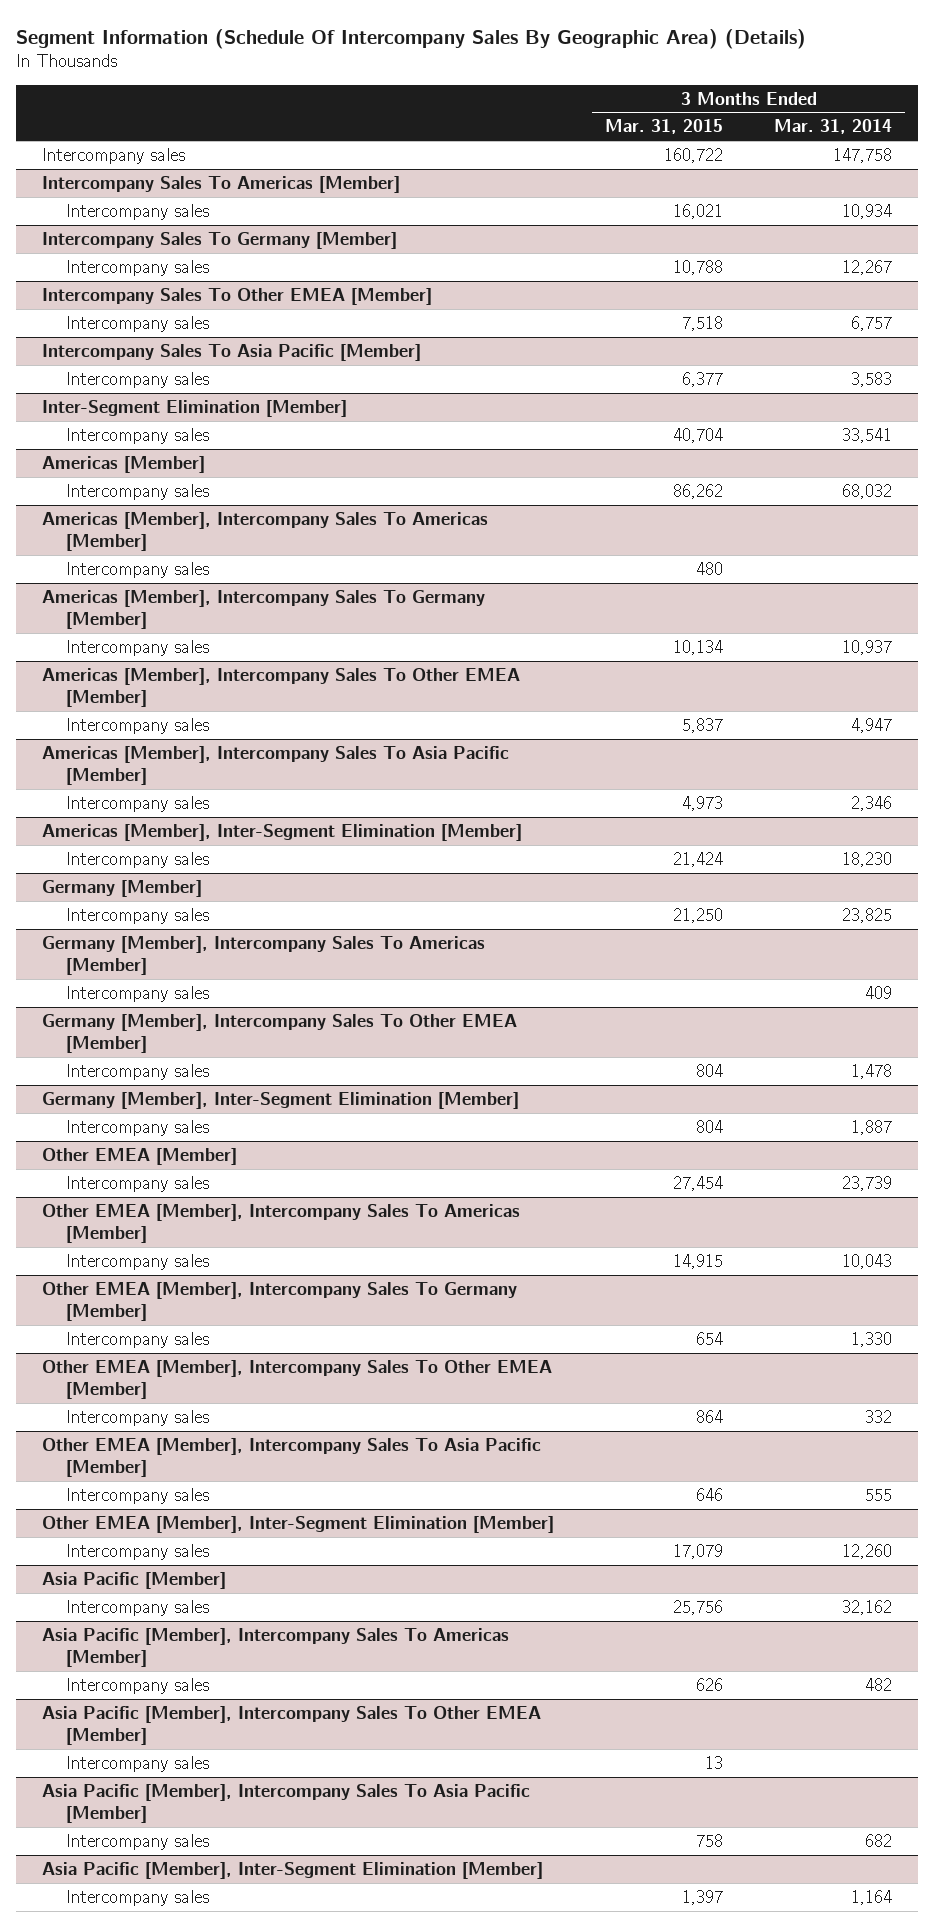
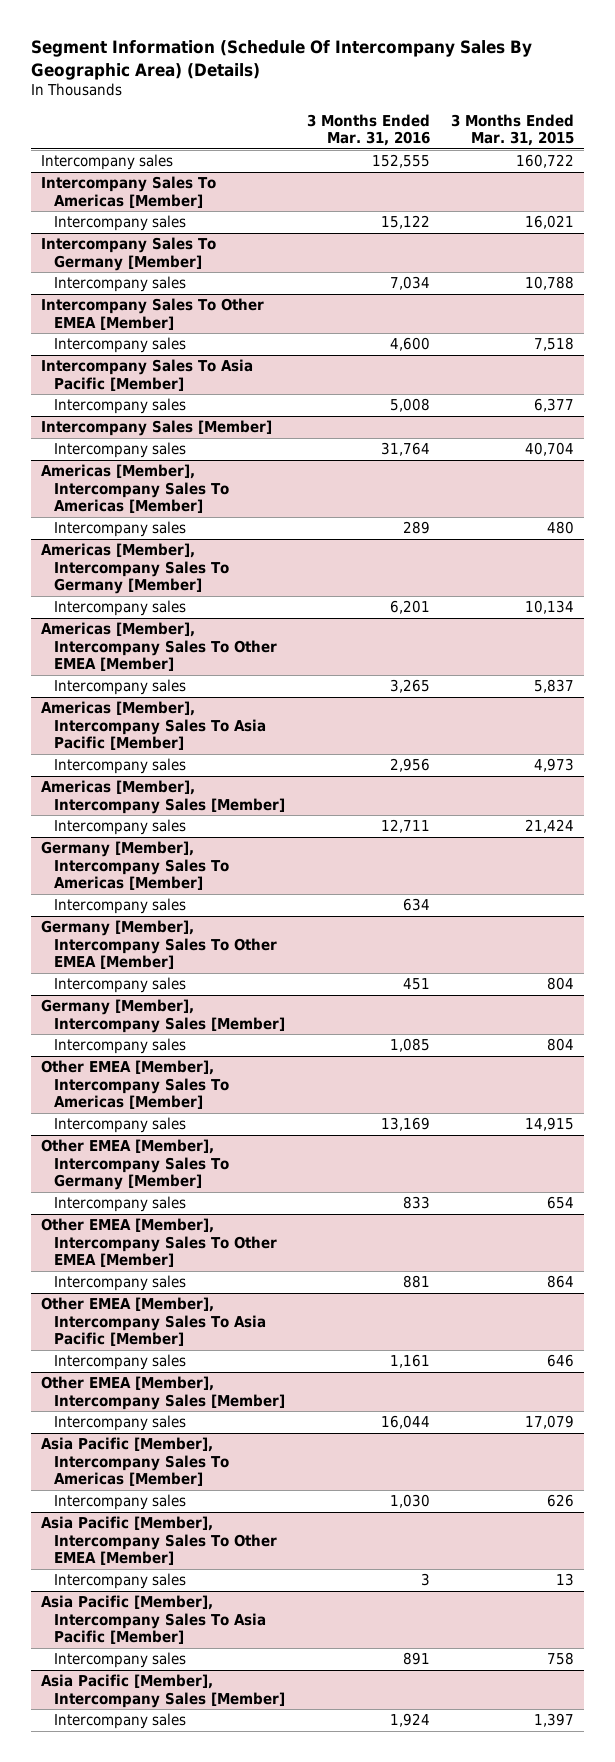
- | 3 Months Ended Mar. 31, 2015 | 3 Months Ended Mar. 31, 2014
+ | 3 Months Ended Mar. 31, 2016 | 3 Months Ended Mar. 31, 2015
- Inter-Segment Elimination [Member]
+ Intercompany Sales [Member]
- Americas [Member]
- Intercompany sales | 86,262 | 68,032
- Americas [Member], Inter-Segment Elimination [Member]
+ Americas [Member], Intercompany Sales [Member]
- Germany [Member]
- Intercompany sales | 21,250 | 23,825
- Germany [Member], Inter-Segment Elimination [Member]
+ Germany [Member], Intercompany Sales [Member]
- Other EMEA [Member]
- Intercompany sales | 27,454 | 23,739
- Other EMEA [Member], Inter-Segment Elimination [Member]
+ Other EMEA [Member], Intercompany Sales [Member]
- Asia Pacific [Member]
- Intercompany sales | 25,756 | 32,162
- Asia Pacific [Member], Inter-Segment Elimination [Member]
+ Asia Pacific [Member], Intercompany Sales [Member]

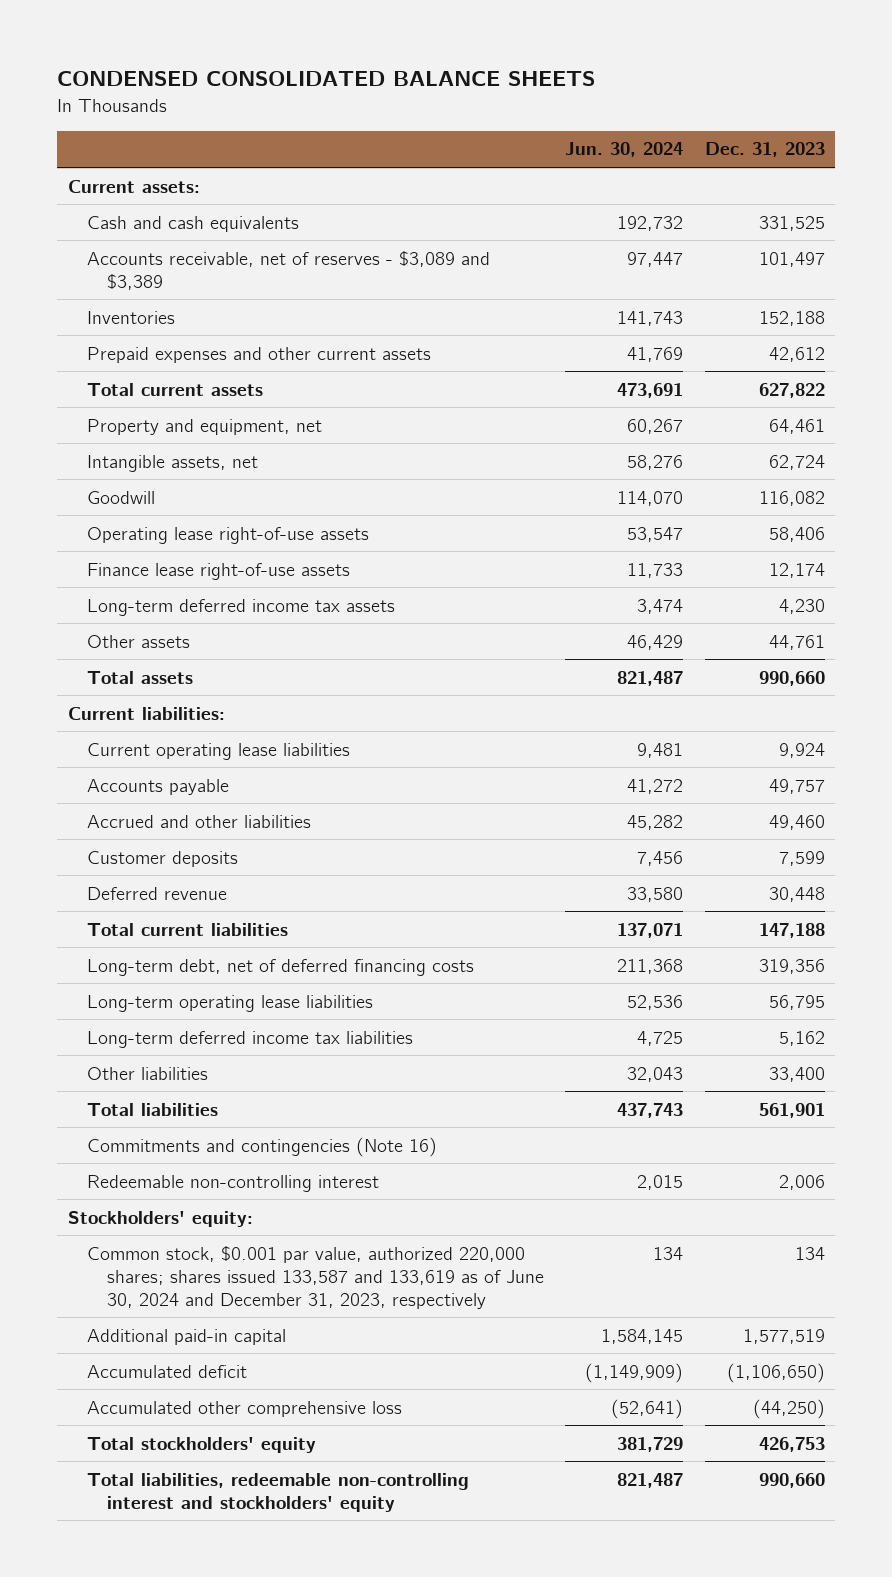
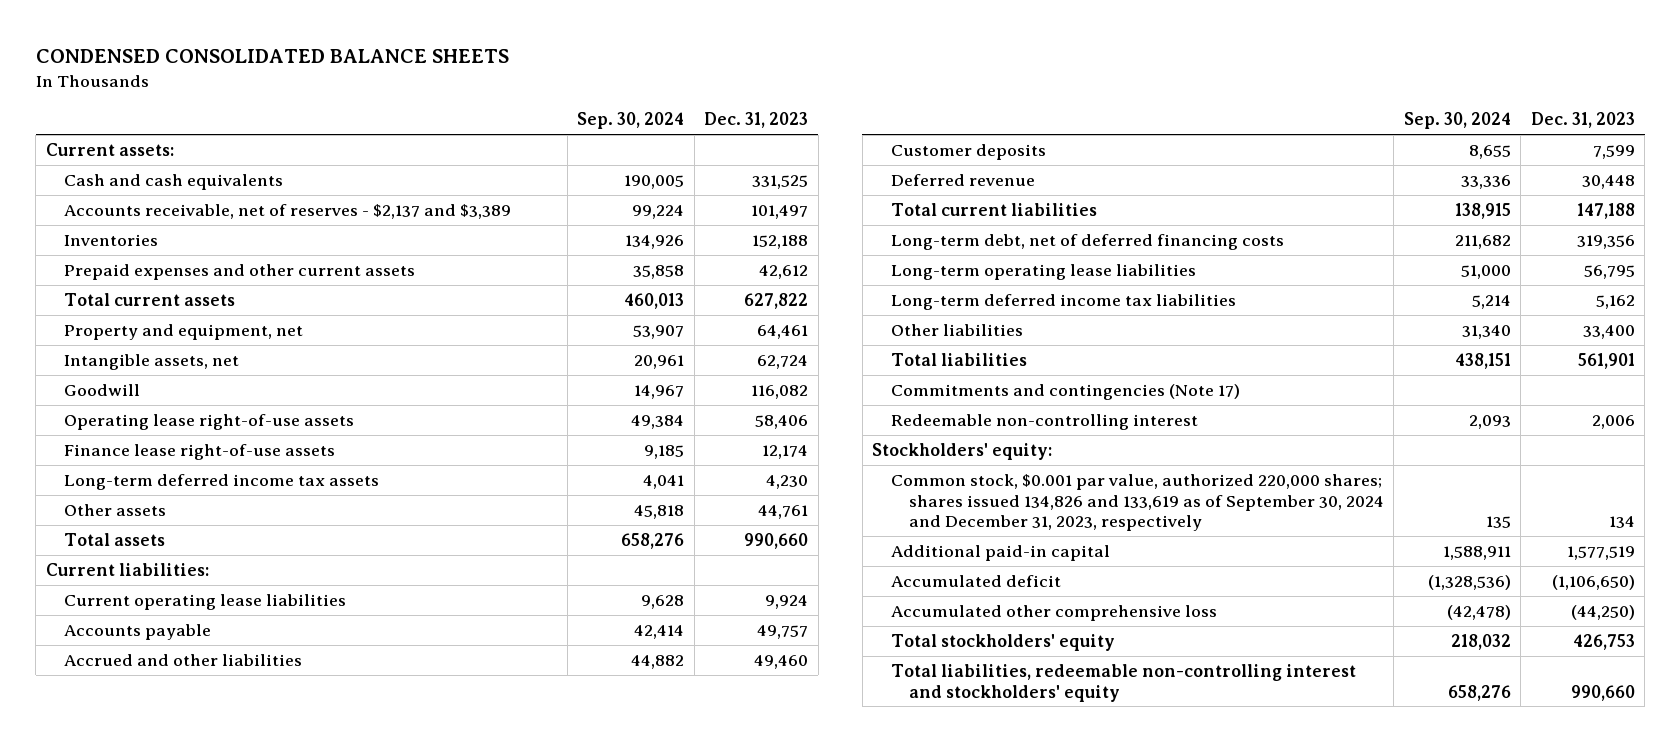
- | Jun. 30, 2024 | Dec. 31, 2023
+ | Sep. 30, 2024 | Dec. 31, 2023
- Accounts receivable, net of reserves - $3,089 and $3,389 | 97,447 | 101,497
+ Accounts receivable, net of reserves - $2,137 and $3,389 | 99,224 | 101,497
- Commitments and contingencies (Note 16)
+ Commitments and contingencies (Note 17)
- Common stock, $0.001 par value, authorized 220,000 shares; shares issued 133,587 and 133,619 as of June 30, 2024 and December 31, 2023, respectively | 134 | 134
+ Common stock, $0.001 par value, authorized 220,000 shares; shares issued 134,826 and 133,619 as of September 30, 2024 and December 31, 2023, respectively | 135 | 134

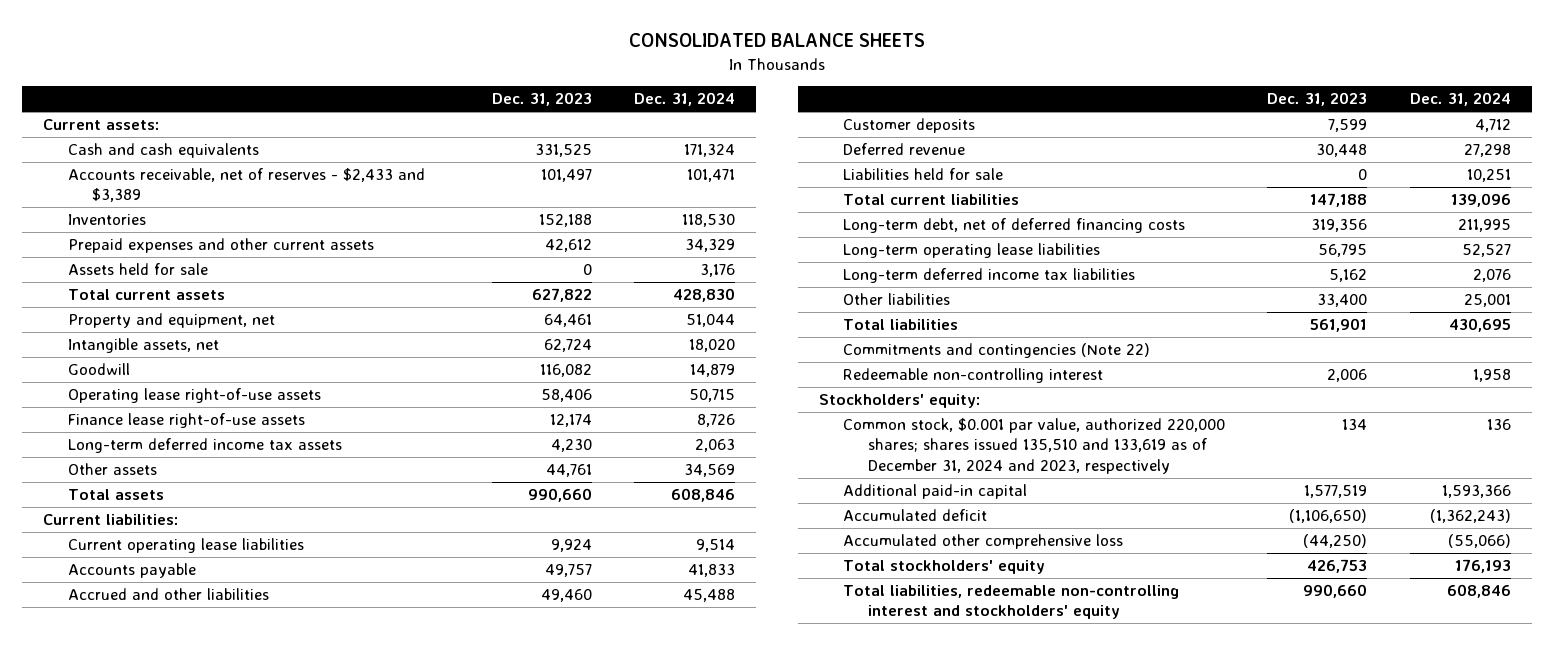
- CONDENSED CONSOLIDATED BALANCE SHEETS
+ CONSOLIDATED BALANCE SHEETS
- | Sep. 30, 2024 | Dec. 31, 2023
+ | Dec. 31, 2023 | Dec. 31, 2024
- Accounts receivable, net of reserves - $2,137 and $3,389 | 99,224 | 101,497
+ Accounts receivable, net of reserves - $2,433 and $3,389 | 101,497 | 101,471
+ Assets held for sale | 0 | 3,176
+ Liabilities held for sale | 0 | 10,251
- Commitments and contingencies (Note 17)
+ Commitments and contingencies (Note 22)
- Common stock, $0.001 par value, authorized 220,000 shares; shares issued 134,826 and 133,619 as of September 30, 2024 and December 31, 2023, respectively | 135 | 134
+ Common stock, $0.001 par value, authorized 220,000 shares; shares issued 135,510 and 133,619 as of December 31, 2024 and 2023, respectively | 134 | 136

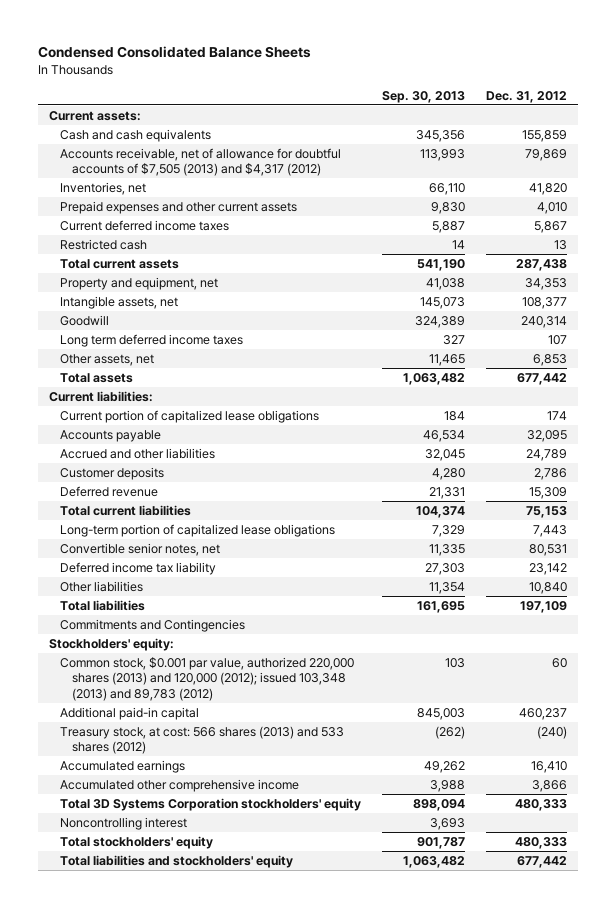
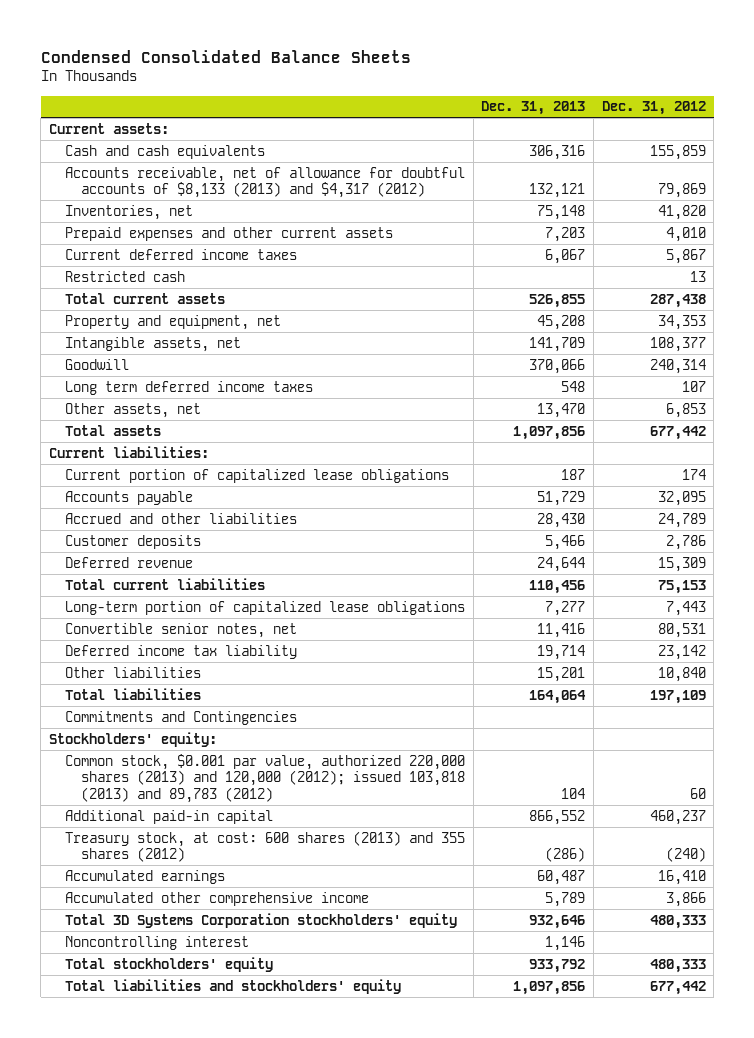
- | Sep. 30, 2013 | Dec. 31, 2012
+ | Dec. 31, 2013 | Dec. 31, 2012
- Accounts receivable, net of allowance for doubtful accounts of $7,505 (2013) and $4,317 (2012) | 113,993 | 79,869
+ Accounts receivable, net of allowance for doubtful accounts of $8,133 (2013) and $4,317 (2012) | 132,121 | 79,869
- Common stock, $0.001 par value, authorized 220,000 shares (2013) and 120,000 (2012); issued 103,348 (2013) and 89,783 (2012) | 103 | 60
+ Common stock, $0.001 par value, authorized 220,000 shares (2013) and 120,000 (2012); issued 103,818 (2013) and 89,783 (2012) | 104 | 60
- Treasury stock, at cost: 566 shares (2013) and 533 shares (2012) | (262) | (240)
+ Treasury stock, at cost: 600 shares (2013) and 355 shares (2012) | (286) | (240)

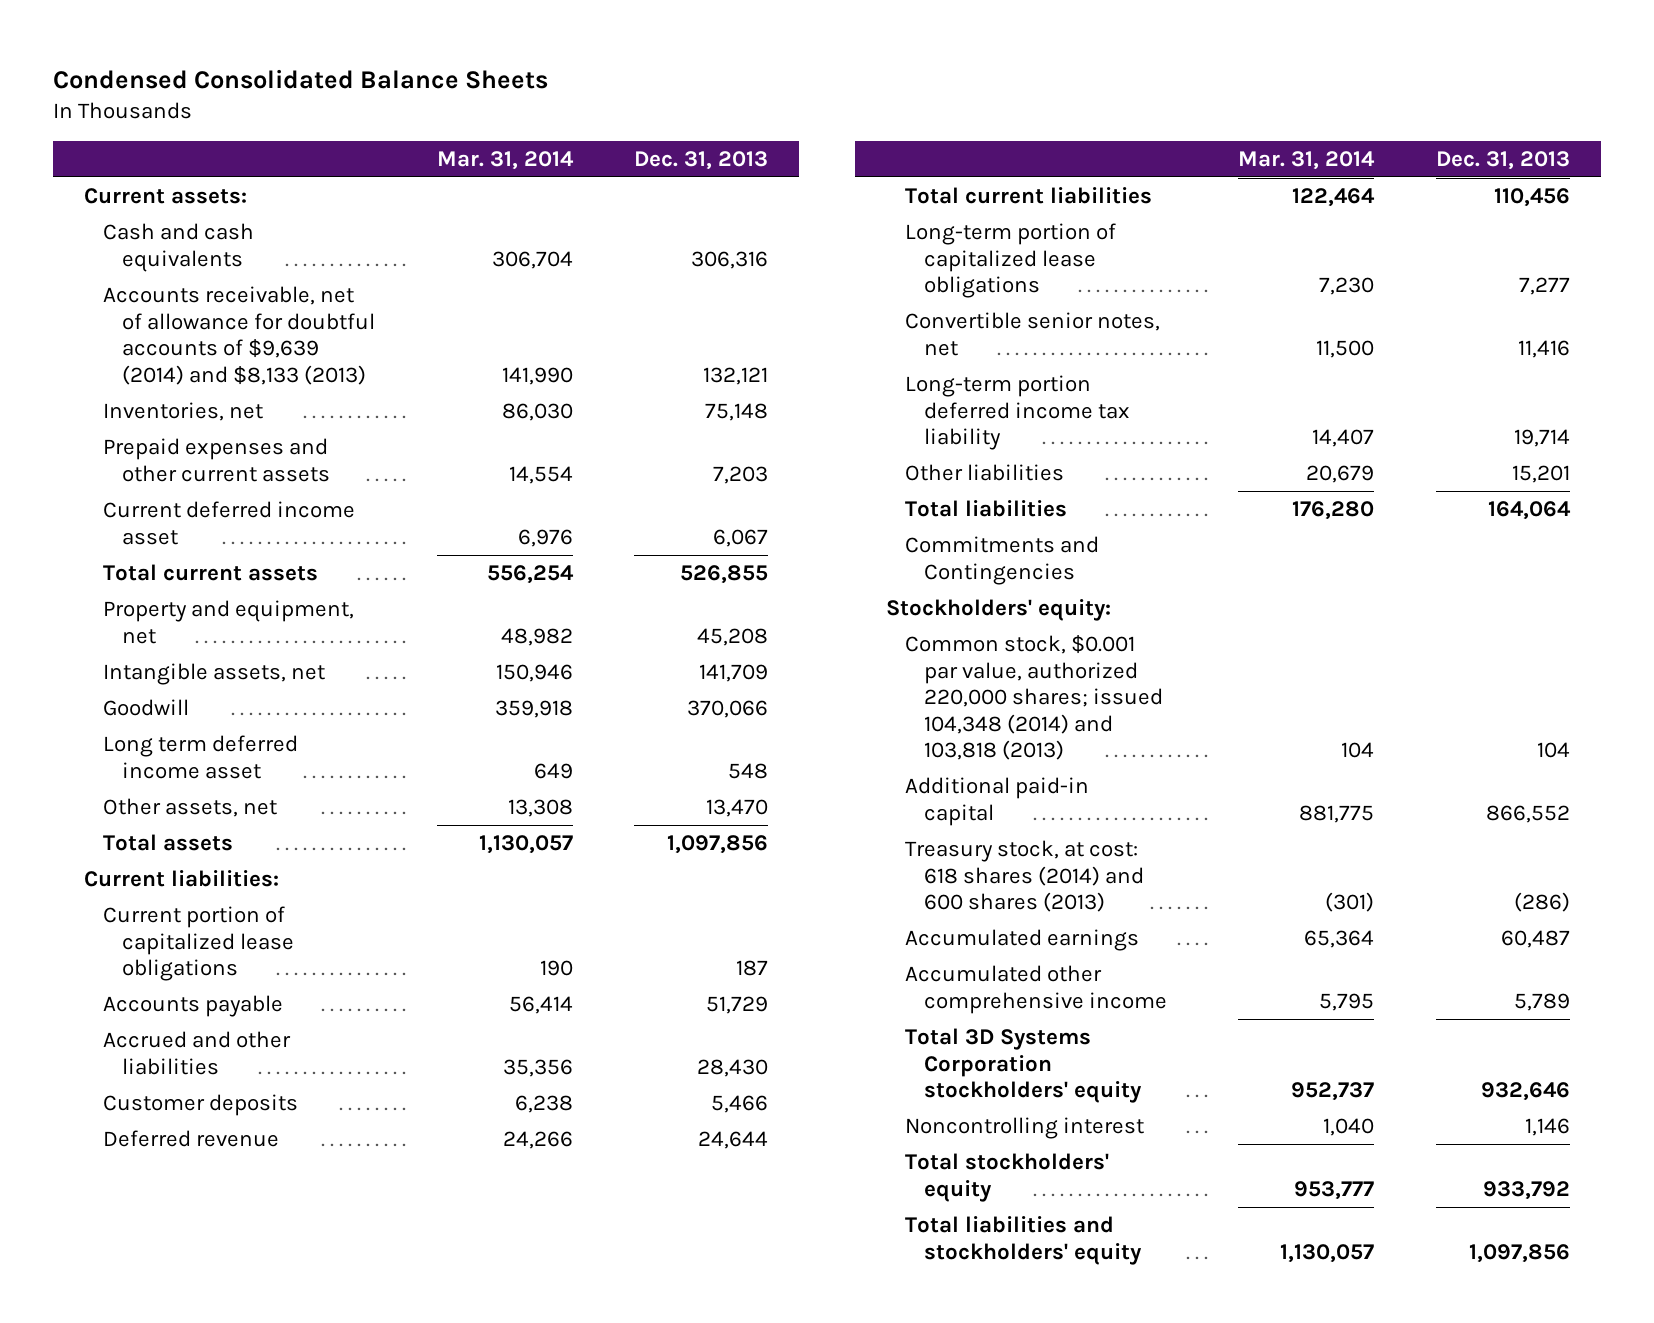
- | Dec. 31, 2013 | Dec. 31, 2012
+ | Mar. 31, 2014 | Dec. 31, 2013
- Accounts receivable, net of allowance for doubtful accounts of $8,133 (2013) and $4,317 (2012) | 132,121 | 79,869
+ Accounts receivable, net of allowance for doubtful accounts of $9,639 (2014) and $8,133 (2013) | 141,990 | 132,121
- Current deferred income taxes | 6,067 | 5,867
- Restricted cash | | 13
+ Current deferred income asset | 6,976 | 6,067
- Long term deferred income taxes | 548 | 107
+ Long term deferred income asset | 649 | 548
- Deferred income tax liability | 19,714 | 23,142
+ Long-term portion deferred income tax liability | 14,407 | 19,714
- Common stock, $0.001 par value, authorized 220,000 shares (2013) and 120,000 (2012); issued 103,818 (2013) and 89,783 (2012) | 104 | 60
+ Common stock, $0.001 par value, authorized 220,000 shares; issued 104,348 (2014) and 103,818 (2013) | 104 | 104
- Treasury stock, at cost: 600 shares (2013) and 355 shares (2012) | (286) | (240)
+ Treasury stock, at cost: 618 shares (2014) and 600 shares (2013) | (301) | (286)

